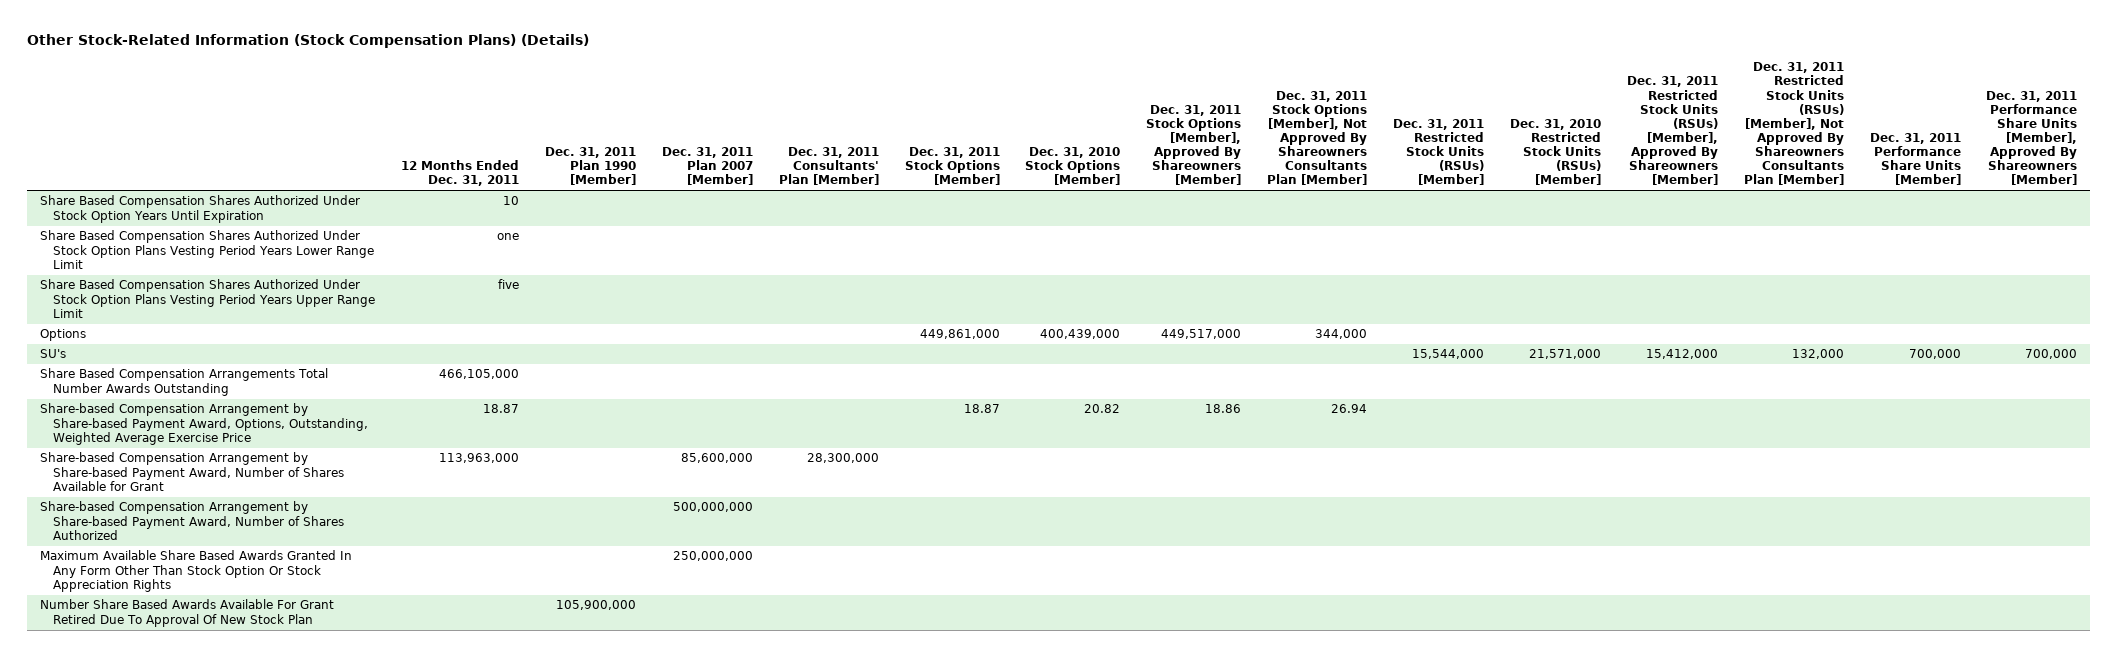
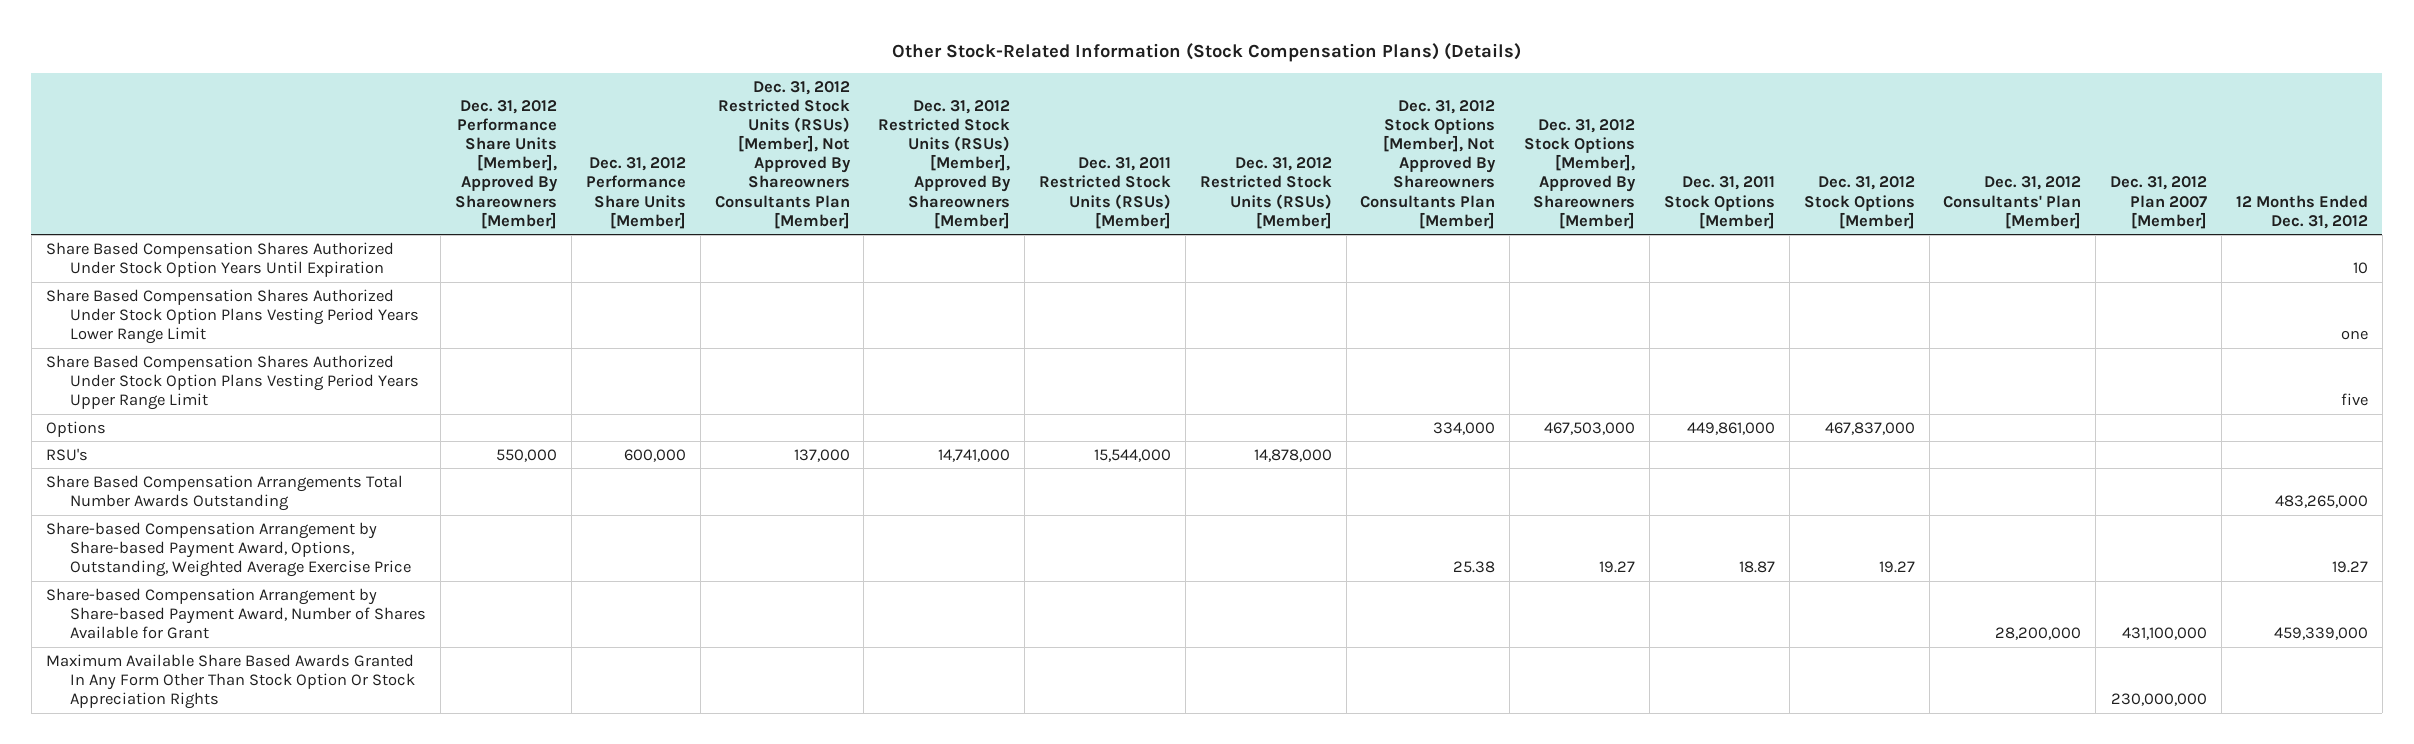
- | 12 Months Ended Dec. 31, 2011 | Dec. 31, 2011 Plan 1990 [Member] | Dec. 31, 2011 Plan 2007 [Member] | Dec. 31, 2011 Consultants' Plan [Member] | Dec. 31, 2011 Stock Options [Member] | Dec. 31, 2010 Stock Options [Member] | Dec. 31, 2011 Stock Options [Member], Approved By Shareowners [Member] | Dec. 31, 2011 Stock Options [Member], Not Approved By Shareowners Consultants Plan [Member] | Dec. 31, 2011 Restricted Stock Units (RSUs) [Member] | Dec. 31, 2010 Restricted Stock Units (RSUs) [Member] | Dec. 31, 2011 Restricted Stock Units (RSUs) [Member], Approved By Shareowners [Member] | Dec. 31, 2011 Restricted Stock Units (RSUs) [Member], Not Approved By Shareowners Consultants Plan [Member] | Dec. 31, 2011 Performance Share Units [Member] | Dec. 31, 2011 Performance Share Units [Member], Approved By Shareowners [Member]
+ | Dec. 31, 2012 Performance Share Units [Member], Approved By Shareowners [Member] | Dec. 31, 2012 Performance Share Units [Member] | Dec. 31, 2012 Restricted Stock Units (RSUs) [Member], Not Approved By Shareowners Consultants Plan [Member] | Dec. 31, 2012 Restricted Stock Units (RSUs) [Member], Approved By Shareowners [Member] | Dec. 31, 2011 Restricted Stock Units (RSUs) [Member] | Dec. 31, 2012 Restricted Stock Units (RSUs) [Member] | Dec. 31, 2012 Stock Options [Member], Not Approved By Shareowners Consultants Plan [Member] | Dec. 31, 2012 Stock Options [Member], Approved By Shareowners [Member] | Dec. 31, 2011 Stock Options [Member] | Dec. 31, 2012 Stock Options [Member] | Dec. 31, 2012 Consultants' Plan [Member] | Dec. 31, 2012 Plan 2007 [Member] | 12 Months Ended Dec. 31, 2012
- SU's | | | | | | | | | 15,544,000 | 21,571,000 | 15,412,000 | 132,000 | 700,000 | 700,000
+ RSU's | 550,000 | 600,000 | 137,000 | 14,741,000 | 15,544,000 | 14,878,000 | | | | | | |
- Share-based Compensation Arrangement by Share-based Payment Award, Number of Shares Authorized | | | 500,000,000 | | | | | | | | | | |
- Number Share Based Awards Available For Grant Retired Due To Approval Of New Stock Plan | | 105,900,000 | | | | | | | | | | | |

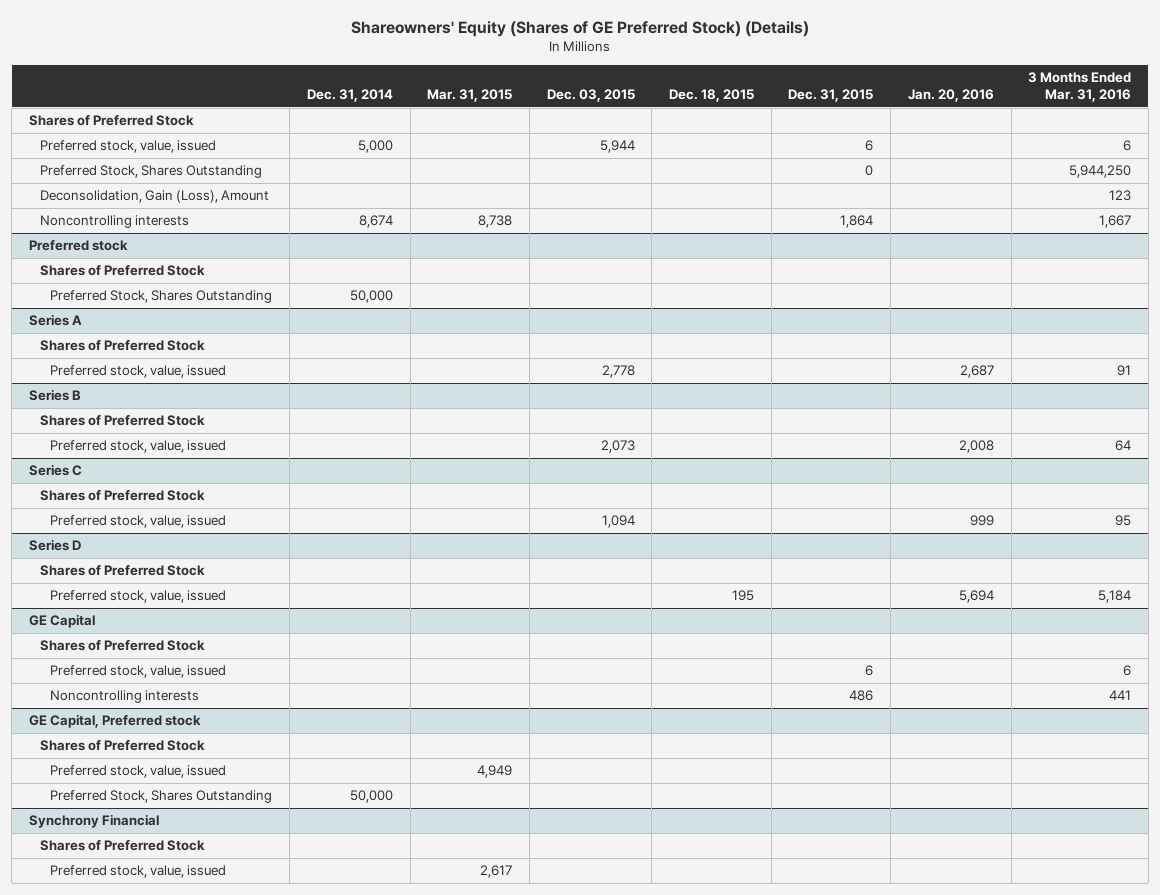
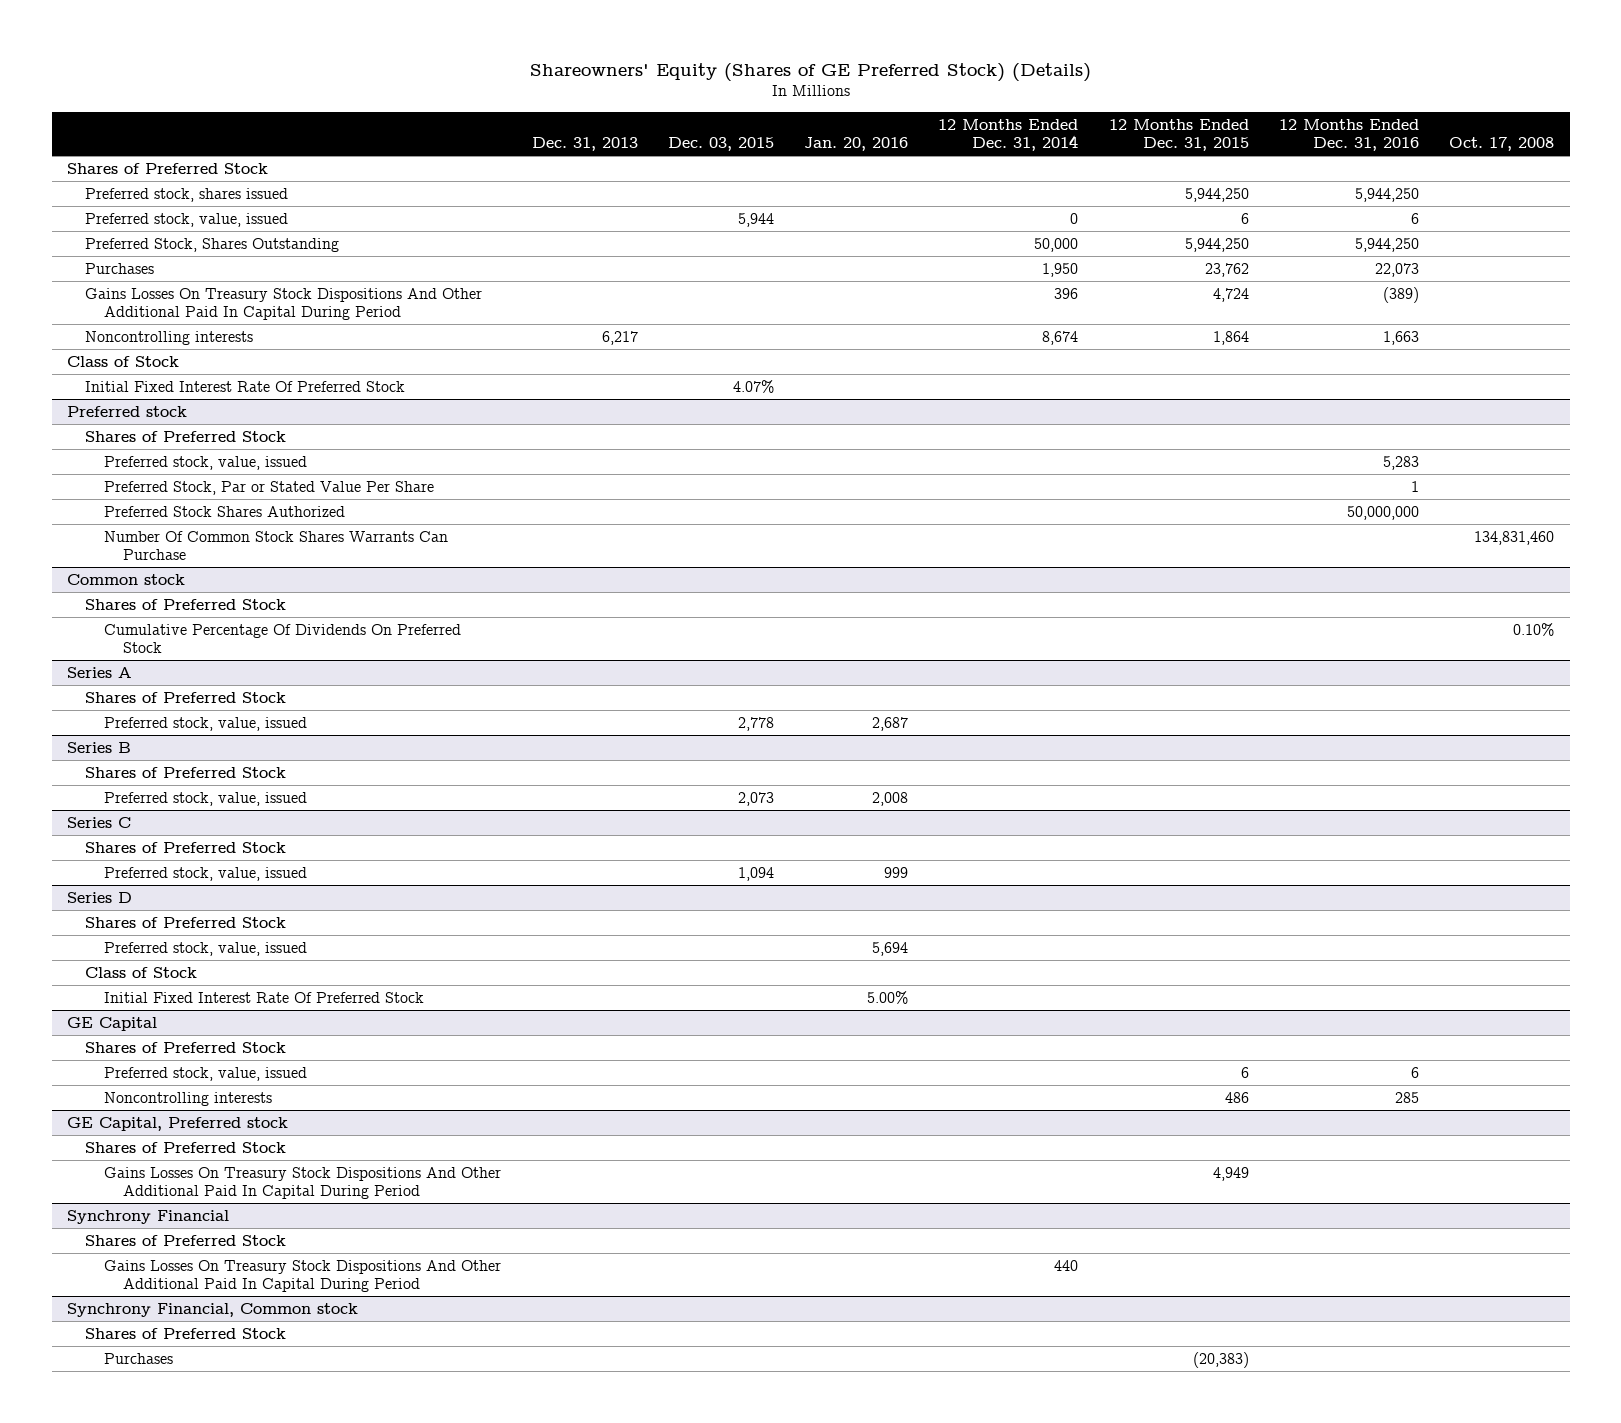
- | Dec. 31, 2014 | Mar. 31, 2015 | Dec. 03, 2015 | Dec. 18, 2015 | Dec. 31, 2015 | Jan. 20, 2016 | 3 Months Ended Mar. 31, 2016
+ | Dec. 31, 2013 | Dec. 03, 2015 | Jan. 20, 2016 | 12 Months Ended Dec. 31, 2014 | 12 Months Ended Dec. 31, 2015 | 12 Months Ended Dec. 31, 2016 | Oct. 17, 2008
+ Preferred stock, shares issued | | | | | 5,944,250 | 5,944,250 |
- Deconsolidation, Gain (Loss), Amount | | | | | | | 123
+ Purchases | | | | 1,950 | 23,762 | 22,073 |
+ Gains Losses On Treasury Stock Dispositions And Other Additional Paid In Capital During Period | | | | 396 | 4,724 | (389) |
+ Class of Stock
+ Initial Fixed Interest Rate Of Preferred Stock | | 4.07% | | | | |
@ Preferred stock
- Preferred Stock, Shares Outstanding | 50,000 | | | | | |
+ Preferred stock, value, issued | | | | | | 5,283 |
+ Preferred Stock, Par or Stated Value Per Share | | | | | | 1 |
+ Preferred Stock Shares Authorized | | | | | | 50,000,000 |
+ Number Of Common Stock Shares Warrants Can Purchase | | | | | | | 134,831,460
+ Common stock
+ Shares of Preferred Stock
+ Cumulative Percentage Of Dividends On Preferred Stock | | | | | | | 0.10%
@ Series D
+ Class of Stock
+ Initial Fixed Interest Rate Of Preferred Stock | | | 5.00% | | | |
@ GE Capital, Preferred stock
- Preferred stock, value, issued | | 4,949 | | | | |
- Preferred Stock, Shares Outstanding | 50,000 | | | | | |
+ Gains Losses On Treasury Stock Dispositions And Other Additional Paid In Capital During Period | | | | | 4,949 | |
@ Synchrony Financial
- Preferred stock, value, issued | | 2,617 | | | | |
+ Gains Losses On Treasury Stock Dispositions And Other Additional Paid In Capital During Period | | | | 440 | | |
+ Synchrony Financial, Common stock
+ Shares of Preferred Stock
+ Purchases | | | | | (20,383) | |

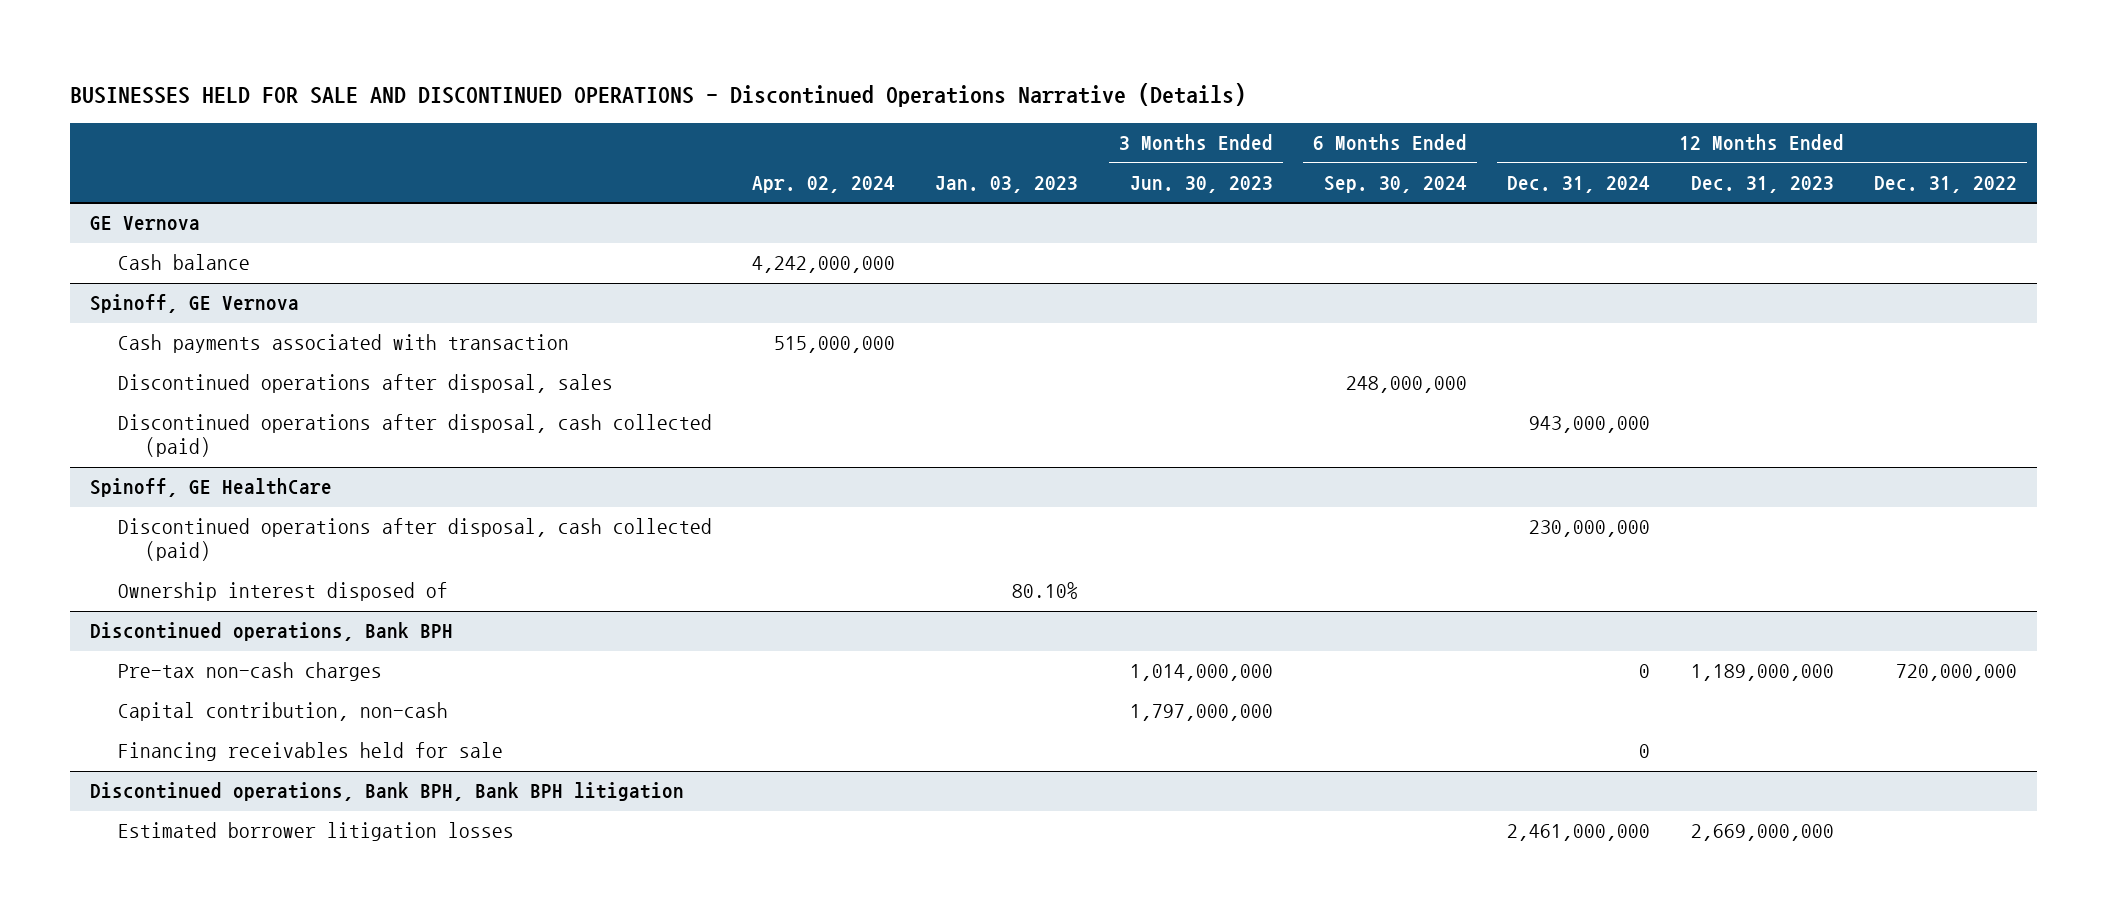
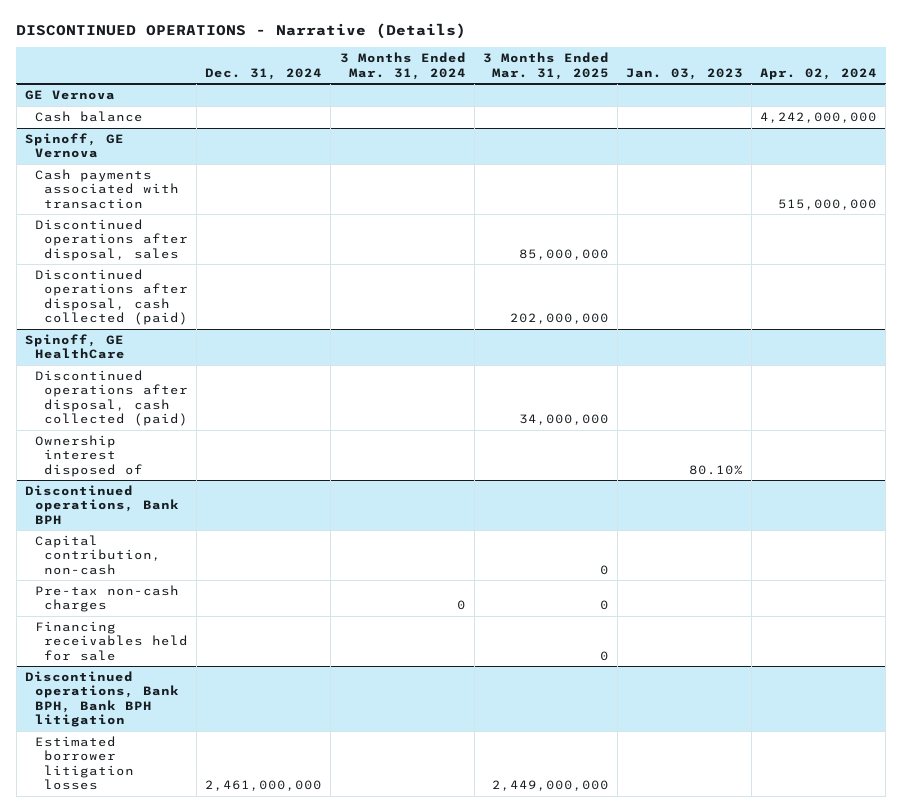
- BUSINESSES HELD FOR SALE AND DISCONTINUED OPERATIONS - Discontinued Operations Narrative (Details)
+ DISCONTINUED OPERATIONS - Narrative (Details)
- | Apr. 02, 2024 | Jan. 03, 2023 | 3 Months Ended Jun. 30, 2023 | 6 Months Ended Sep. 30, 2024 | 12 Months Ended Dec. 31, 2024 | 12 Months Ended Dec. 31, 2023 | 12 Months Ended Dec. 31, 2022
+ | Dec. 31, 2024 | 3 Months Ended Mar. 31, 2024 | 3 Months Ended Mar. 31, 2025 | Jan. 03, 2023 | Apr. 02, 2024
@ Discontinued operations, Bank BPH
moved down: Pre-tax non-cash charges | | 0 | 0 | |

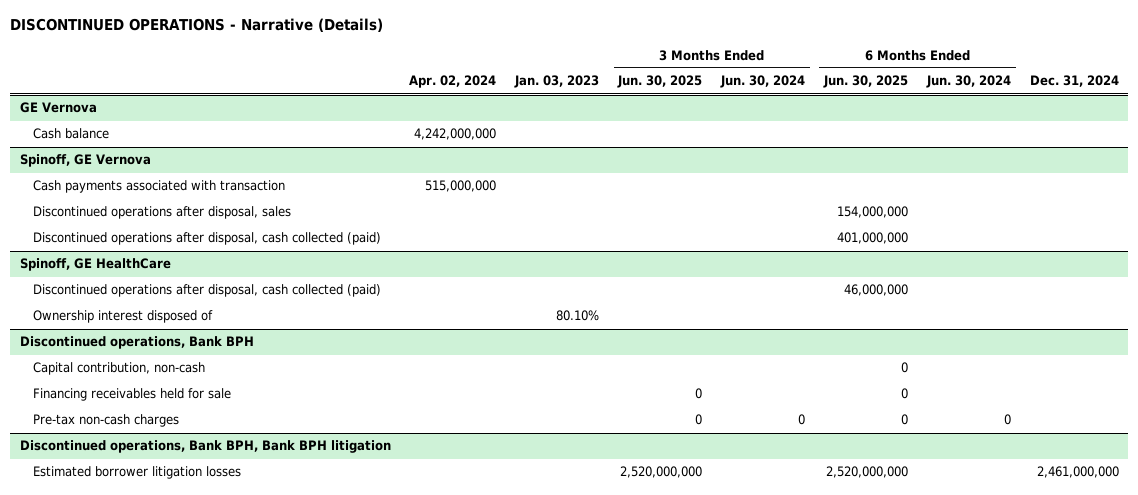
- | Dec. 31, 2024 | 3 Months Ended Mar. 31, 2024 | 3 Months Ended Mar. 31, 2025 | Jan. 03, 2023 | Apr. 02, 2024
+ | Apr. 02, 2024 | Jan. 03, 2023 | 3 Months Ended Jun. 30, 2025 | 3 Months Ended Jun. 30, 2024 | 6 Months Ended Jun. 30, 2025 | 6 Months Ended Jun. 30, 2024 | Dec. 31, 2024
@ Discontinued operations, Bank BPH
moved down: Pre-tax non-cash charges | | | 0 | 0 | 0 | 0 |

